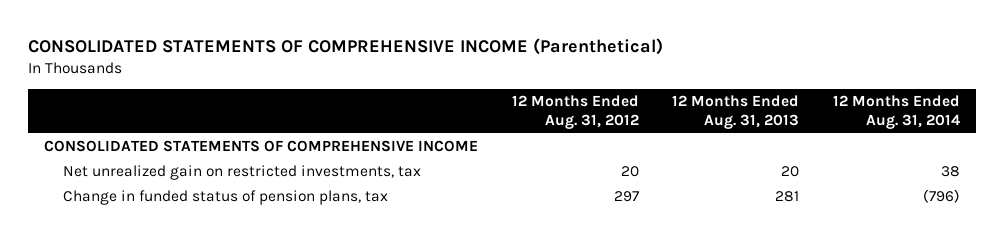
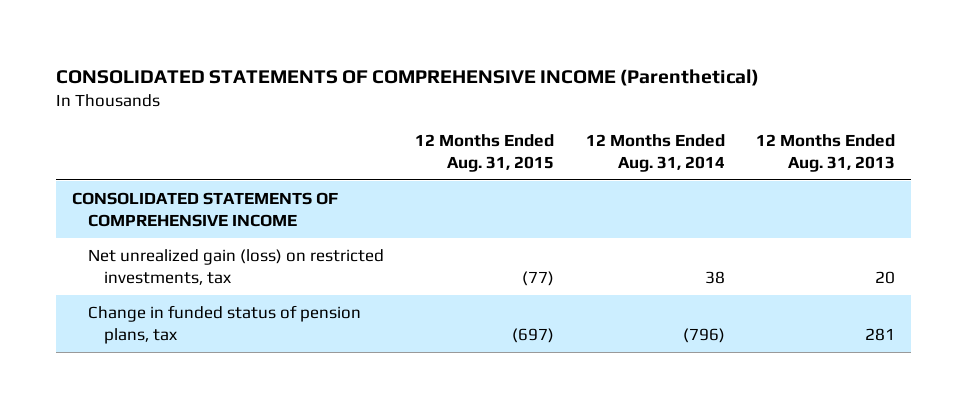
- | 12 Months Ended Aug. 31, 2012 | 12 Months Ended Aug. 31, 2013 | 12 Months Ended Aug. 31, 2014
+ | 12 Months Ended Aug. 31, 2015 | 12 Months Ended Aug. 31, 2014 | 12 Months Ended Aug. 31, 2013
- Net unrealized gain on restricted investments, tax | 20 | 20 | 38
+ Net unrealized gain (loss) on restricted investments, tax | (77) | 38 | 20

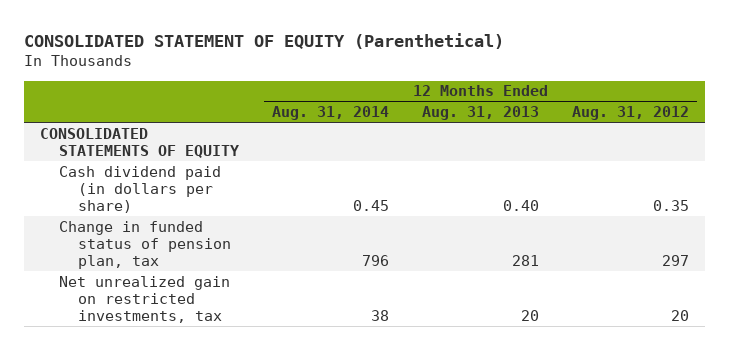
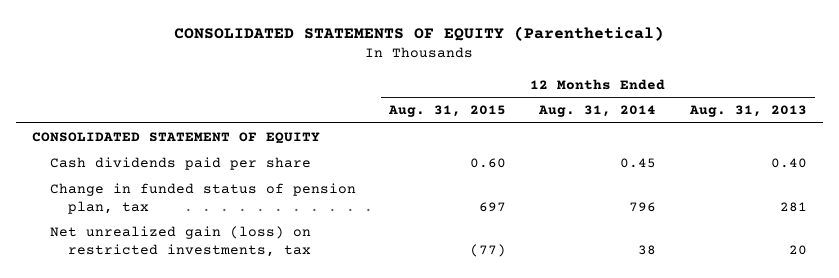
- CONSOLIDATED STATEMENT OF EQUITY (Parenthetical)
+ CONSOLIDATED STATEMENTS OF EQUITY (Parenthetical)
- | 12 Months Ended Aug. 31, 2014 | 12 Months Ended Aug. 31, 2013 | 12 Months Ended Aug. 31, 2012
+ | 12 Months Ended Aug. 31, 2015 | 12 Months Ended Aug. 31, 2014 | 12 Months Ended Aug. 31, 2013
- CONSOLIDATED STATEMENTS OF EQUITY
- Cash dividend paid (in dollars per share) | 0.45 | 0.40 | 0.35
+ CONSOLIDATED STATEMENT OF EQUITY
+ Cash dividends paid per share | 0.60 | 0.45 | 0.40
- Net unrealized gain on restricted investments, tax | 38 | 20 | 20
+ Net unrealized gain (loss) on restricted investments, tax | (77) | 38 | 20

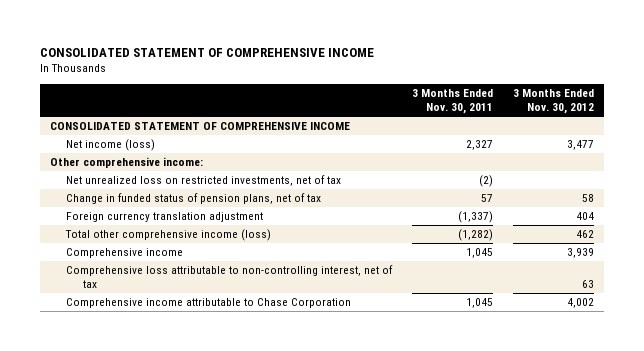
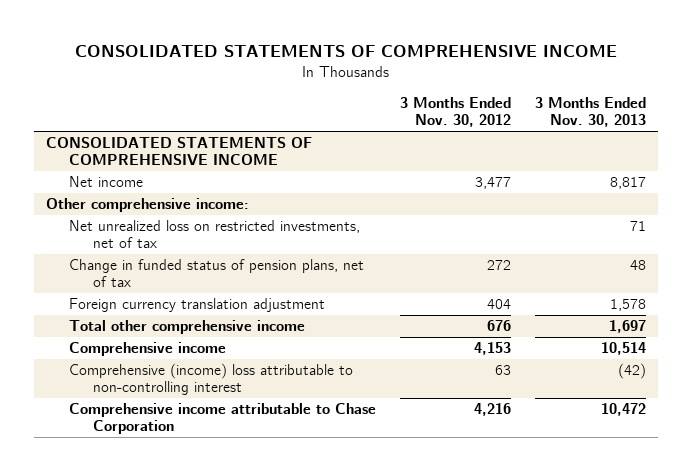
- CONSOLIDATED STATEMENT OF COMPREHENSIVE INCOME
+ CONSOLIDATED STATEMENTS OF COMPREHENSIVE INCOME
- | 3 Months Ended Nov. 30, 2011 | 3 Months Ended Nov. 30, 2012
+ | 3 Months Ended Nov. 30, 2012 | 3 Months Ended Nov. 30, 2013
- CONSOLIDATED STATEMENT OF COMPREHENSIVE INCOME
- Net income (loss) | 2,327 | 3,477
+ CONSOLIDATED STATEMENTS OF COMPREHENSIVE INCOME
+ Net income | 3,477 | 8,817
- Change in funded status of pension plans, net of tax | 57 | 58
+ Change in funded status of pension plans, net of tax | 272 | 48
- Total other comprehensive income (loss) | (1,282) | 462
- Comprehensive income | 1,045 | 3,939
- Comprehensive loss attributable to non-controlling interest, net of tax | | 63
- Comprehensive income attributable to Chase Corporation | 1,045 | 4,002
+ Total other comprehensive income | 676 | 1,697
+ Comprehensive income | 4,153 | 10,514
+ Comprehensive (income) loss attributable to non-controlling interest | 63 | (42)
+ Comprehensive income attributable to Chase Corporation | 4,216 | 10,472

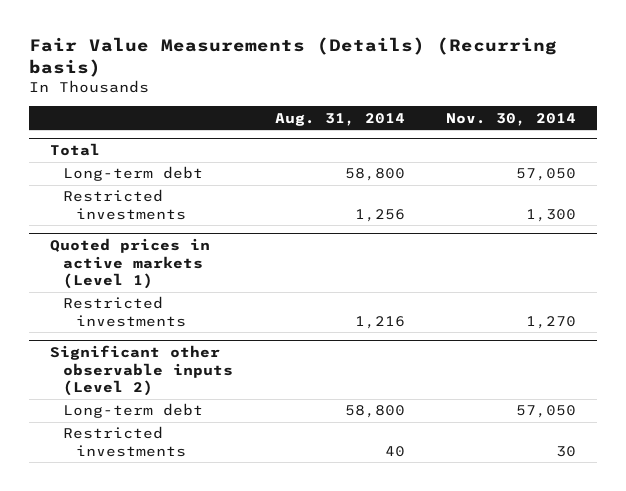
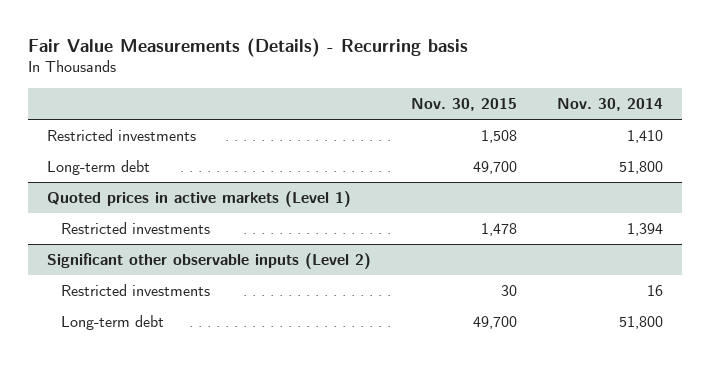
- Fair Value Measurements (Details) (Recurring basis)
+ Fair Value Measurements (Details) - Recurring basis
- | Aug. 31, 2014 | Nov. 30, 2014
+ | Nov. 30, 2015 | Nov. 30, 2014
- Total
- Long-term debt | 58,800 | 57,050
- Restricted investments | 1,256 | 1,300
+ Restricted investments | 1,508 | 1,410
+ Long-term debt | 49,700 | 51,800
@ Quoted prices in active markets (Level 1)
- Restricted investments | 1,216 | 1,270
+ Restricted investments | 1,478 | 1,394
@ Significant other observable inputs (Level 2)
- Long-term debt | 58,800 | 57,050
- Restricted investments | 40 | 30
+ Restricted investments | 30 | 16
+ Long-term debt | 49,700 | 51,800

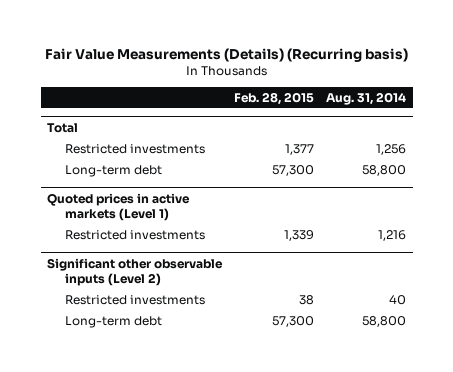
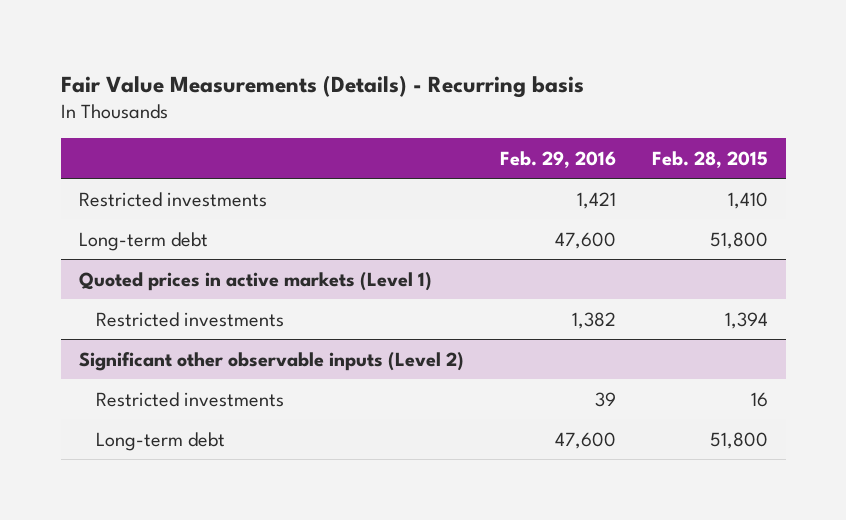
- Fair Value Measurements (Details) (Recurring basis)
+ Fair Value Measurements (Details) - Recurring basis
- | Feb. 28, 2015 | Aug. 31, 2014
+ | Feb. 29, 2016 | Feb. 28, 2015
- Total
- Restricted investments | 1,377 | 1,256
- Long-term debt | 57,300 | 58,800
+ Restricted investments | 1,421 | 1,410
+ Long-term debt | 47,600 | 51,800
@ Quoted prices in active markets (Level 1)
- Restricted investments | 1,339 | 1,216
+ Restricted investments | 1,382 | 1,394
@ Significant other observable inputs (Level 2)
- Restricted investments | 38 | 40
- Long-term debt | 57,300 | 58,800
+ Restricted investments | 39 | 16
+ Long-term debt | 47,600 | 51,800

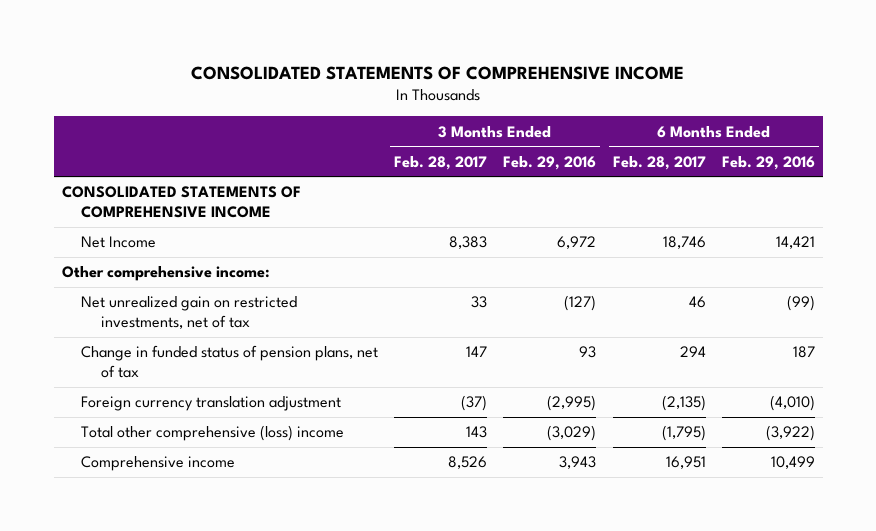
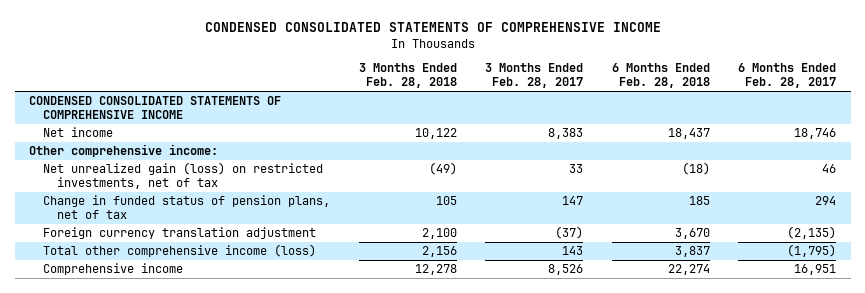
- CONSOLIDATED STATEMENTS OF COMPREHENSIVE INCOME
+ CONDENSED CONSOLIDATED STATEMENTS OF COMPREHENSIVE INCOME
- | 3 Months Ended Feb. 28, 2017 | 3 Months Ended Feb. 29, 2016 | 6 Months Ended Feb. 28, 2017 | 6 Months Ended Feb. 29, 2016
+ | 3 Months Ended Feb. 28, 2018 | 3 Months Ended Feb. 28, 2017 | 6 Months Ended Feb. 28, 2018 | 6 Months Ended Feb. 28, 2017
- CONSOLIDATED STATEMENTS OF COMPREHENSIVE INCOME
- Net Income | 8,383 | 6,972 | 18,746 | 14,421
+ CONDENSED CONSOLIDATED STATEMENTS OF COMPREHENSIVE INCOME
+ Net income | 10,122 | 8,383 | 18,437 | 18,746
- Net unrealized gain on restricted investments, net of tax | 33 | (127) | 46 | (99)
+ Net unrealized gain (loss) on restricted investments, net of tax | (49) | 33 | (18) | 46
- Total other comprehensive (loss) income | 143 | (3,029) | (1,795) | (3,922)
+ Total other comprehensive income (loss) | 2,156 | 143 | 3,837 | (1,795)

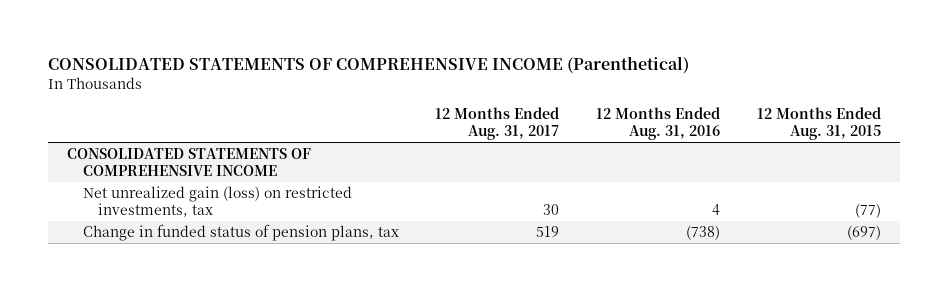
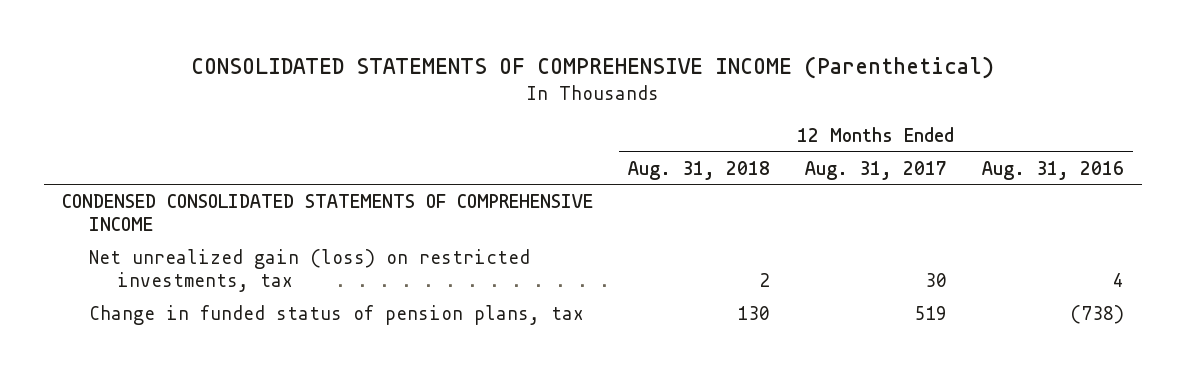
- | 12 Months Ended Aug. 31, 2017 | 12 Months Ended Aug. 31, 2016 | 12 Months Ended Aug. 31, 2015
+ | 12 Months Ended Aug. 31, 2018 | 12 Months Ended Aug. 31, 2017 | 12 Months Ended Aug. 31, 2016
- CONSOLIDATED STATEMENTS OF COMPREHENSIVE INCOME
+ CONDENSED CONSOLIDATED STATEMENTS OF COMPREHENSIVE INCOME

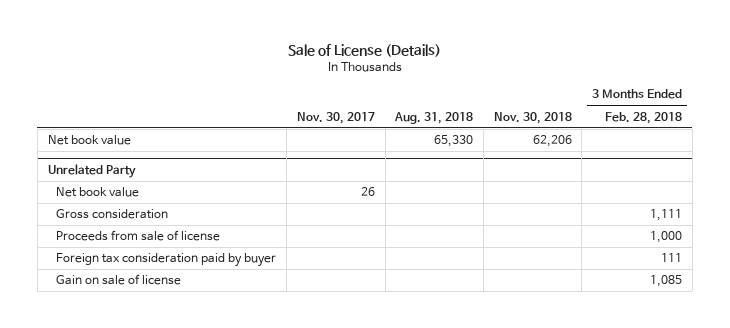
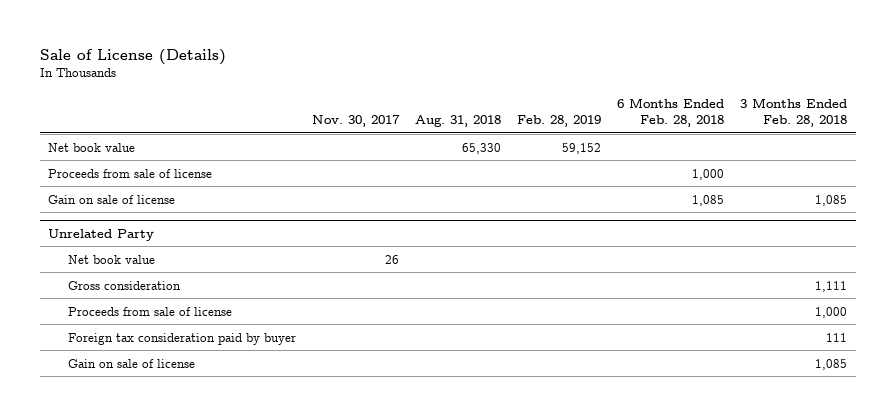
- | Nov. 30, 2017 | Aug. 31, 2018 | Nov. 30, 2018 | 3 Months Ended Feb. 28, 2018
+ | Nov. 30, 2017 | Aug. 31, 2018 | Feb. 28, 2019 | 6 Months Ended Feb. 28, 2018 | 3 Months Ended Feb. 28, 2018
+ Proceeds from sale of license | | | | 1,000 |
+ Gain on sale of license | | | | 1,085 | 1,085

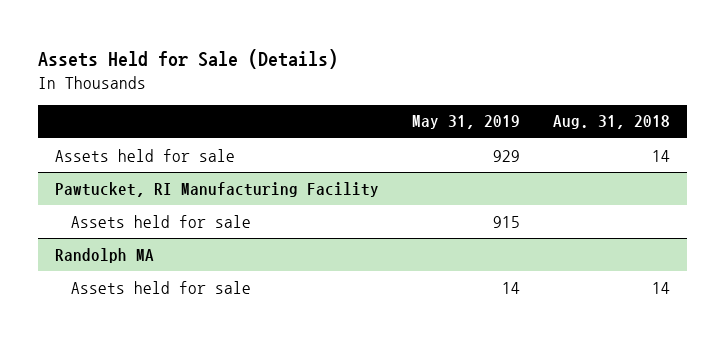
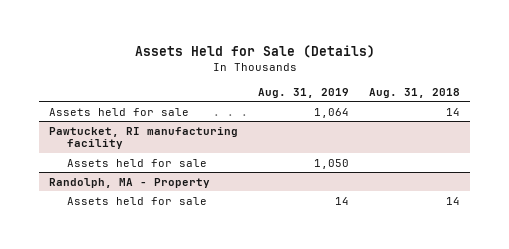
- | May 31, 2019 | Aug. 31, 2018
+ | Aug. 31, 2019 | Aug. 31, 2018
- Pawtucket, RI Manufacturing Facility
+ Pawtucket, RI manufacturing facility
- Randolph MA
+ Randolph, MA - Property

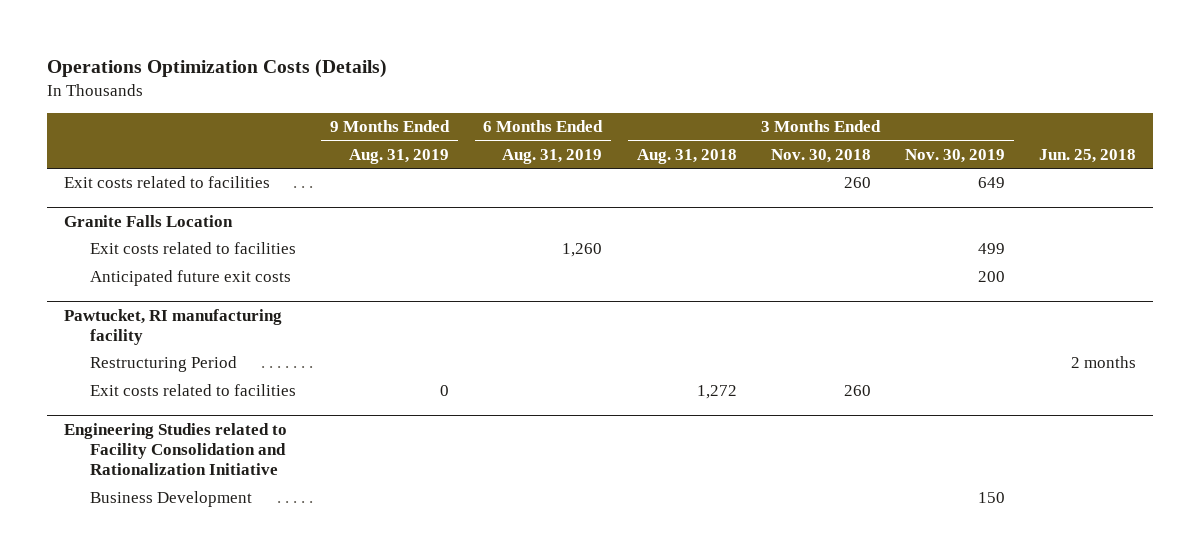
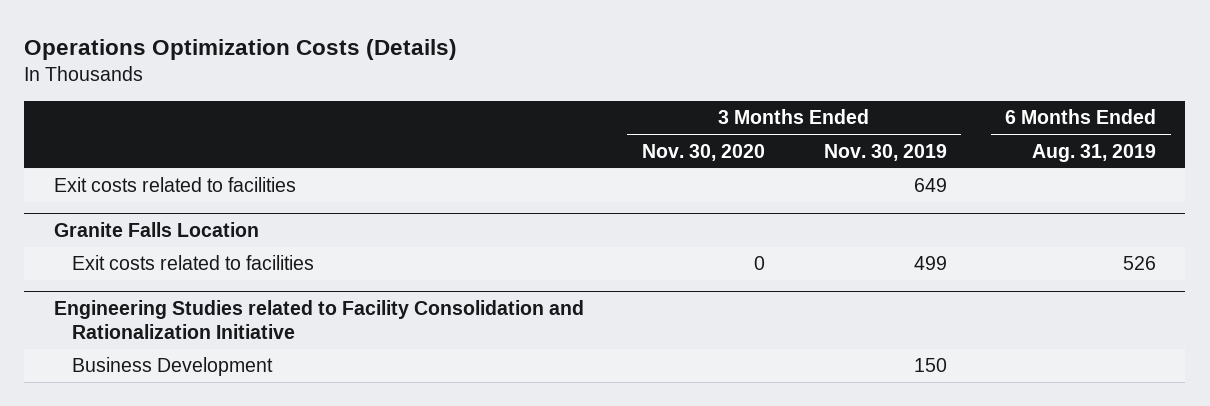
- | 9 Months Ended Aug. 31, 2019 | 6 Months Ended Aug. 31, 2019 | 3 Months Ended Aug. 31, 2018 | 3 Months Ended Nov. 30, 2018 | 3 Months Ended Nov. 30, 2019 | Jun. 25, 2018
+ | 3 Months Ended Nov. 30, 2020 | 3 Months Ended Nov. 30, 2019 | 6 Months Ended Aug. 31, 2019
@ Granite Falls Location
- Exit costs related to facilities | | 1,260 | | | 499 |
- Anticipated future exit costs | | | | | 200 |
- Pawtucket, RI manufacturing facility
- Restructuring Period | | | | | | 2 months
- Exit costs related to facilities | 0 | | 1,272 | 260 | |
@ Granite Falls Location
+ Exit costs related to facilities | 0 | 499 | 526

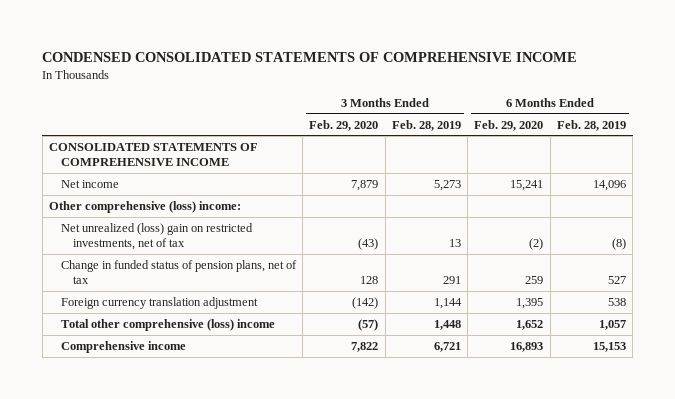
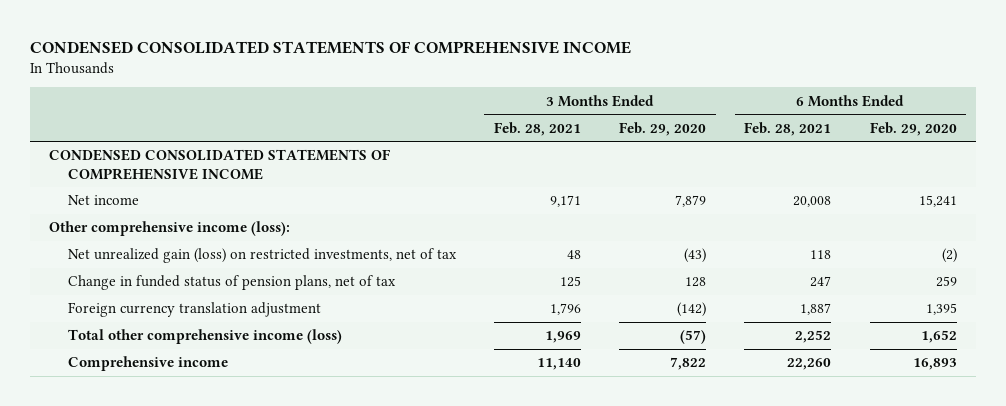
- | 3 Months Ended Feb. 29, 2020 | 3 Months Ended Feb. 28, 2019 | 6 Months Ended Feb. 29, 2020 | 6 Months Ended Feb. 28, 2019
+ | 3 Months Ended Feb. 28, 2021 | 3 Months Ended Feb. 29, 2020 | 6 Months Ended Feb. 28, 2021 | 6 Months Ended Feb. 29, 2020
- CONSOLIDATED STATEMENTS OF COMPREHENSIVE INCOME
+ CONDENSED CONSOLIDATED STATEMENTS OF COMPREHENSIVE INCOME
- Other comprehensive (loss) income:
- Net unrealized (loss) gain on restricted investments, net of tax | (43) | 13 | (2) | (8)
+ Other comprehensive income (loss):
+ Net unrealized gain (loss) on restricted investments, net of tax | 48 | (43) | 118 | (2)
- Total other comprehensive (loss) income | (57) | 1,448 | 1,652 | 1,057
+ Total other comprehensive income (loss) | 1,969 | (57) | 2,252 | 1,652

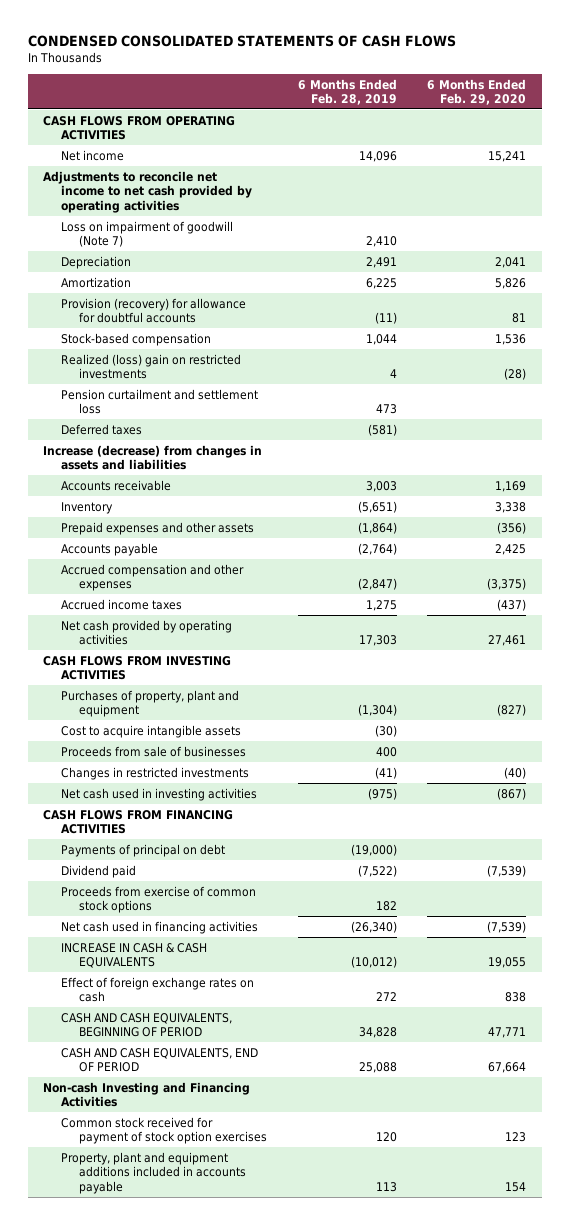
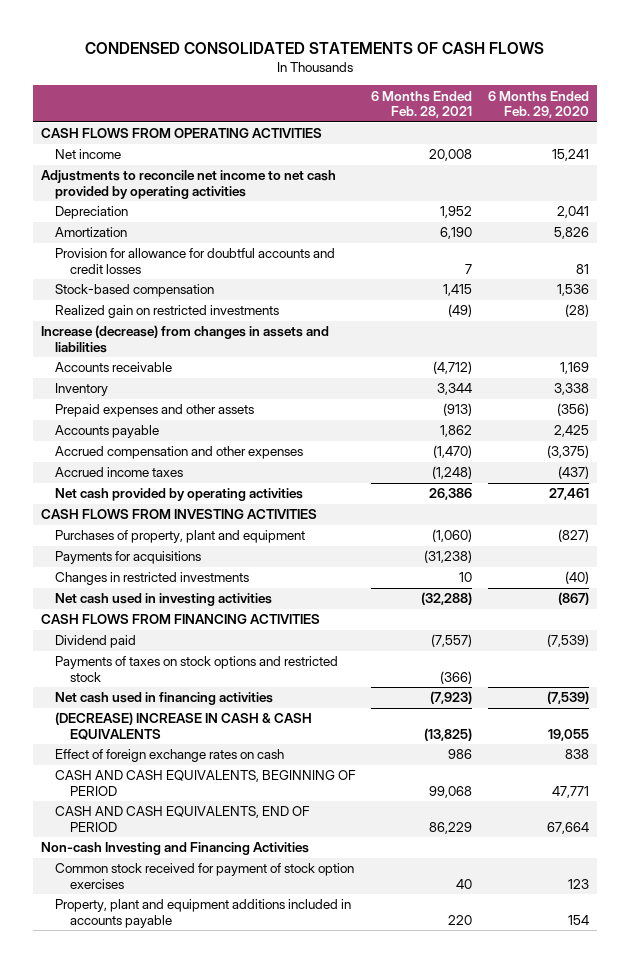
- | 6 Months Ended Feb. 28, 2019 | 6 Months Ended Feb. 29, 2020
+ | 6 Months Ended Feb. 28, 2021 | 6 Months Ended Feb. 29, 2020
- Loss on impairment of goodwill (Note 7) | 2,410 |
- Provision (recovery) for allowance for doubtful accounts | (11) | 81
+ Provision for allowance for doubtful accounts and credit losses | 7 | 81
- Realized (loss) gain on restricted investments | 4 | (28)
- Pension curtailment and settlement loss | 473 |
- Deferred taxes | (581) |
+ Realized gain on restricted investments | (49) | (28)
- Cost to acquire intangible assets | (30) |
- Proceeds from sale of businesses | 400 |
+ Payments for acquisitions | (31,238) |
- Payments of principal on debt | (19,000) |
- Proceeds from exercise of common stock options | 182 |
+ Payments of taxes on stock options and restricted stock | (366) |
- INCREASE IN CASH & CASH EQUIVALENTS | (10,012) | 19,055
+ (DECREASE) INCREASE IN CASH & CASH EQUIVALENTS | (13,825) | 19,055

